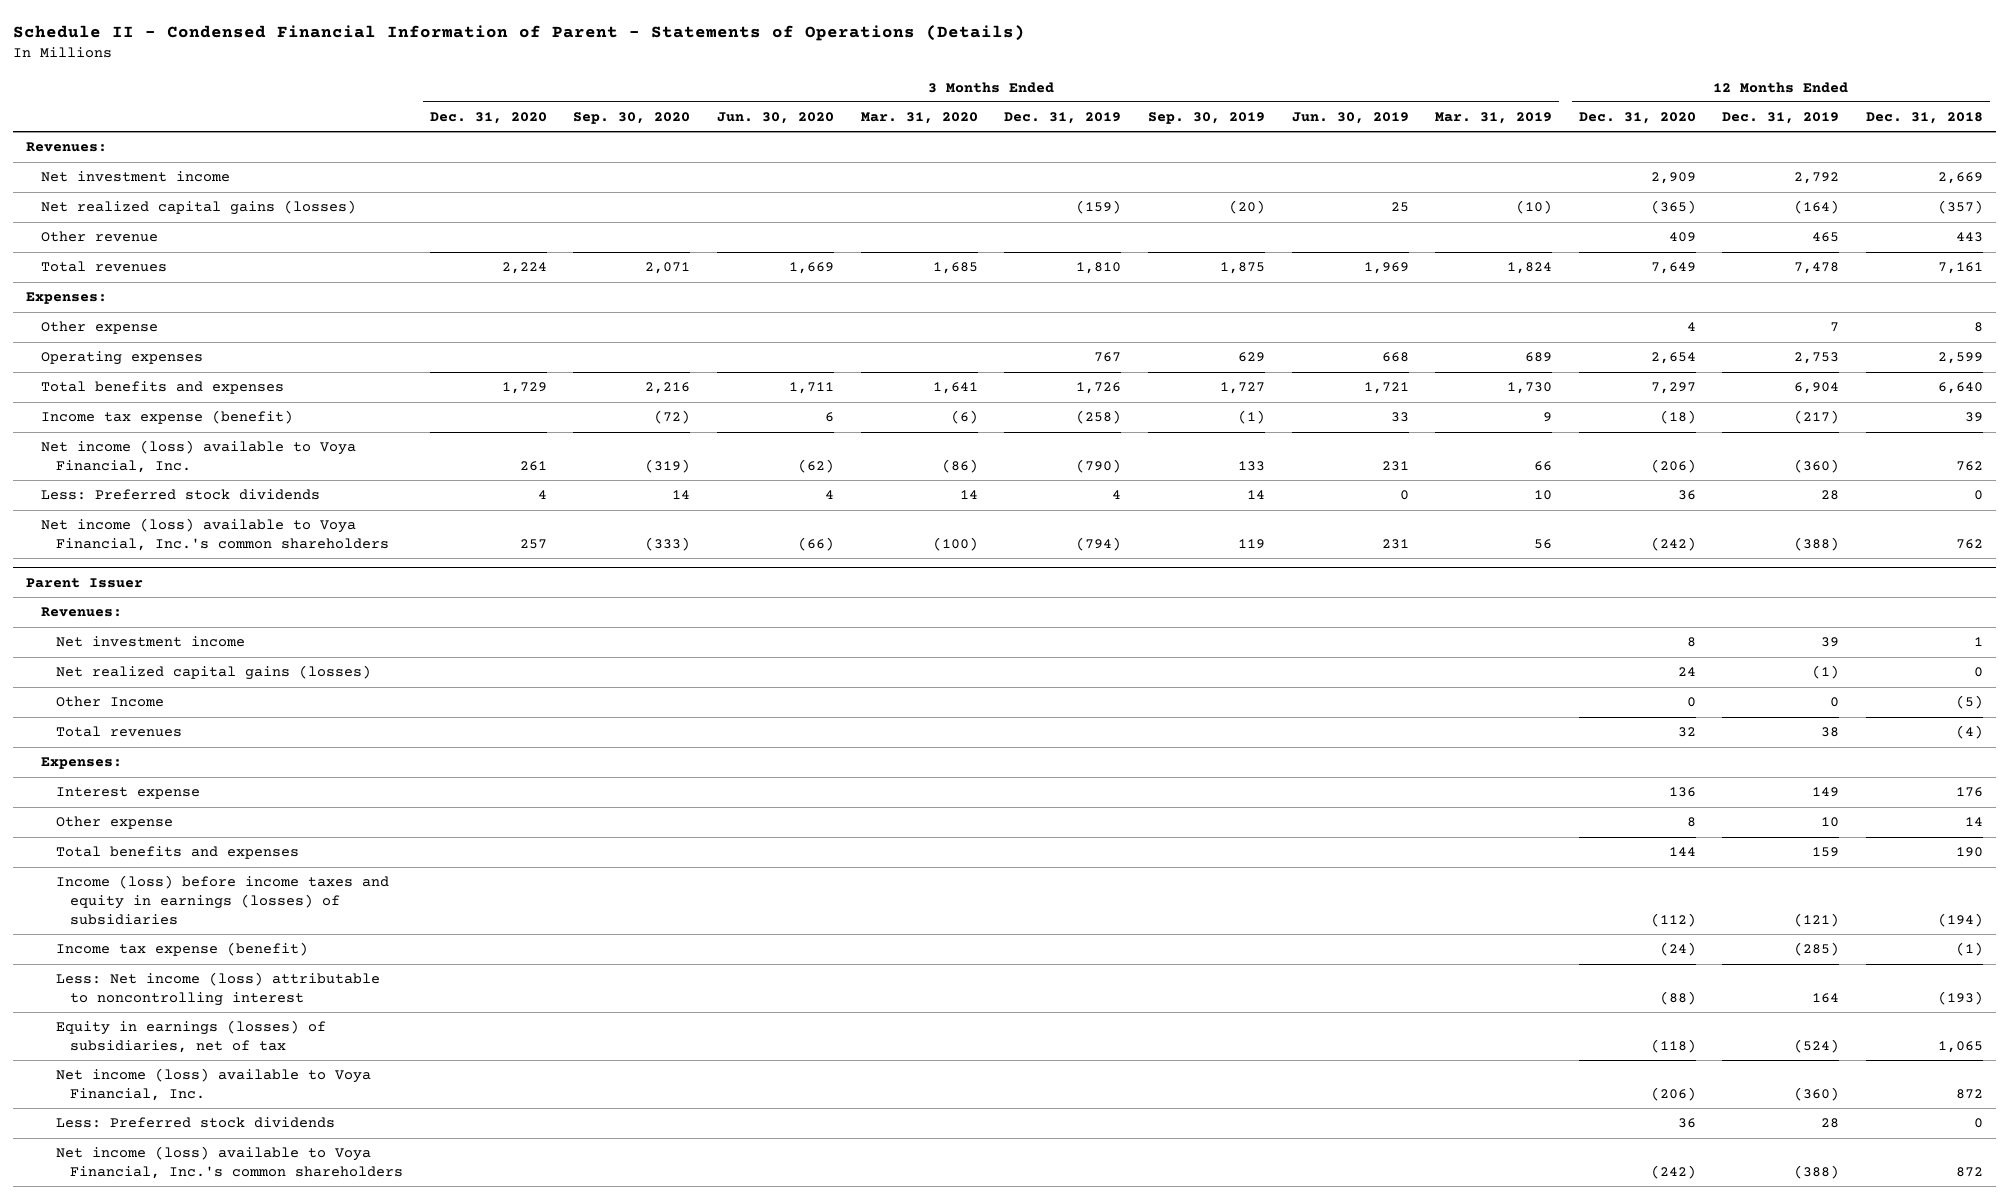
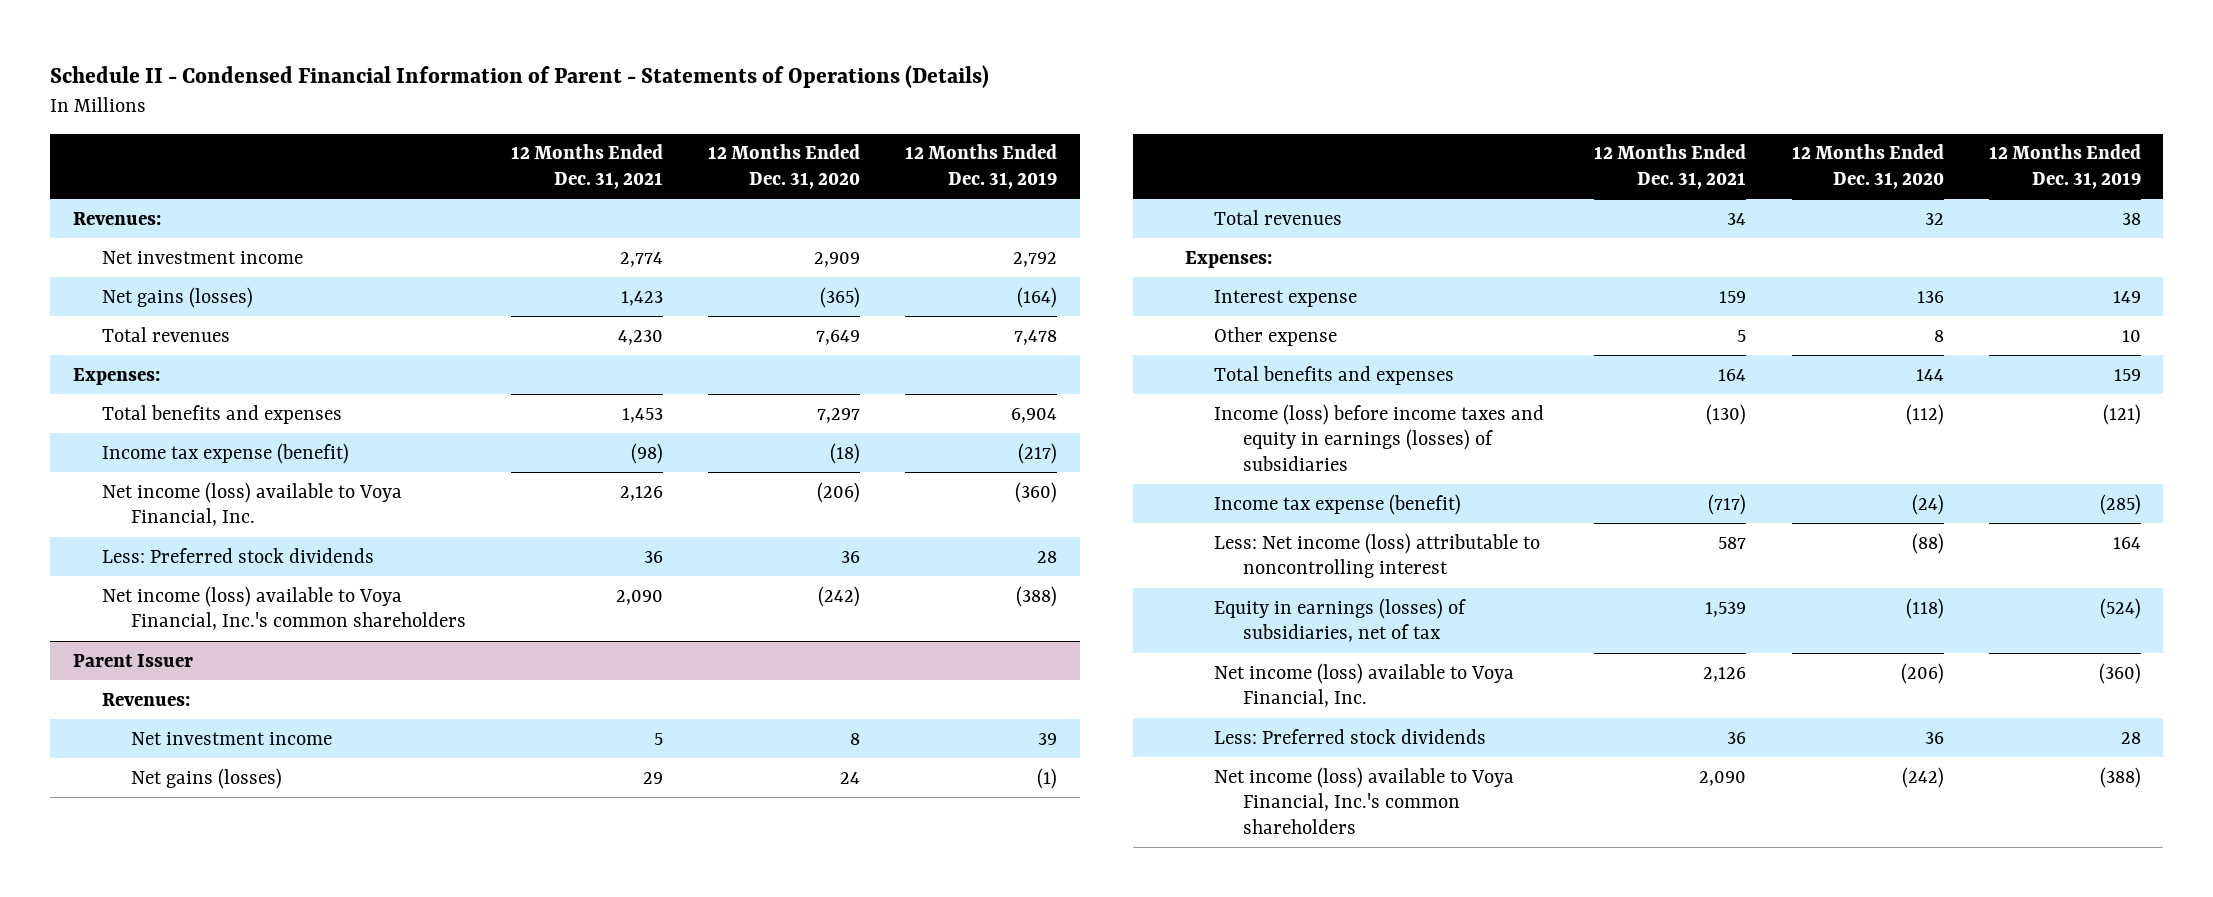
- | 3 Months Ended Dec. 31, 2020 | 3 Months Ended Sep. 30, 2020 | 3 Months Ended Jun. 30, 2020 | 3 Months Ended Mar. 31, 2020 | 3 Months Ended Dec. 31, 2019 | 3 Months Ended Sep. 30, 2019 | 3 Months Ended Jun. 30, 2019 | 3 Months Ended Mar. 31, 2019 | 12 Months Ended Dec. 31, 2020 | 12 Months Ended Dec. 31, 2019 | 12 Months Ended Dec. 31, 2018
+ | 12 Months Ended Dec. 31, 2021 | 12 Months Ended Dec. 31, 2020 | 12 Months Ended Dec. 31, 2019
- Net realized capital gains (losses) | | | | | (159) | (20) | 25 | (10) | (365) | (164) | (357)
- Other revenue | | | | | | | | | 409 | 465 | 443
+ Net gains (losses) | 1,423 | (365) | (164)
- Other expense | | | | | | | | | 4 | 7 | 8
- Operating expenses | | | | | 767 | 629 | 668 | 689 | 2,654 | 2,753 | 2,599
@ Parent Issuer
- Net realized capital gains (losses) | | | | | | | | | 24 | (1) | 0
- Other Income | | | | | | | | | 0 | 0 | (5)
+ Net gains (losses) | 29 | 24 | (1)

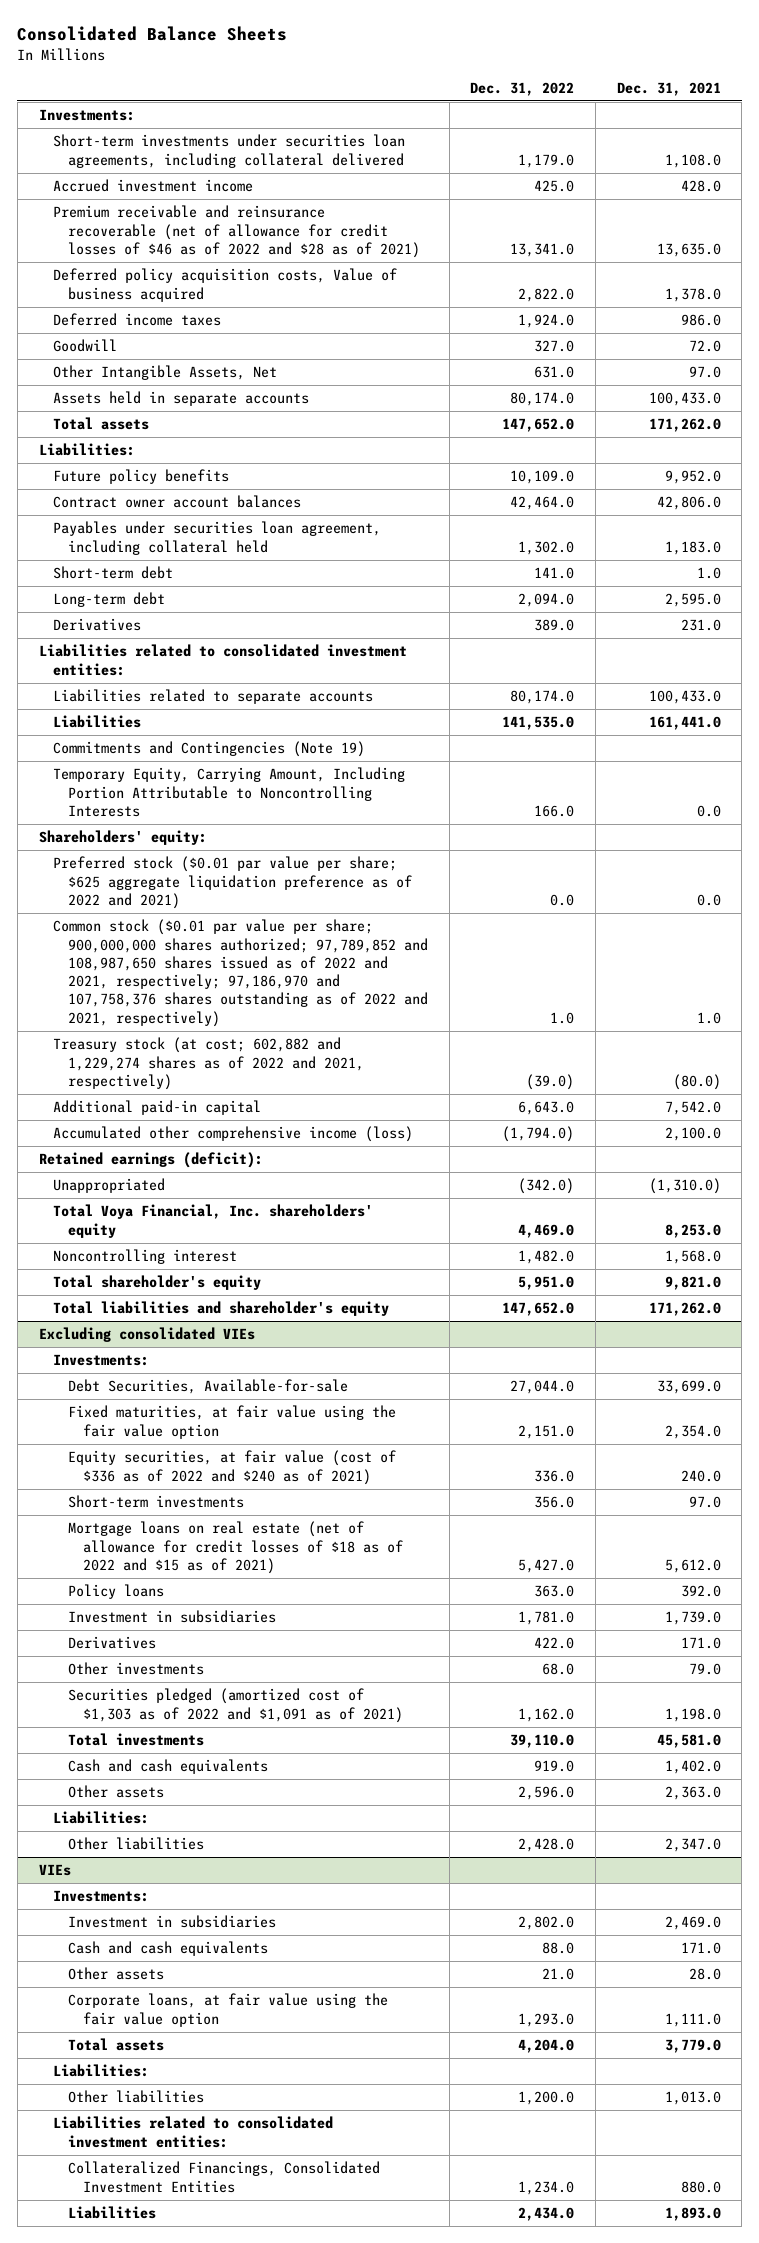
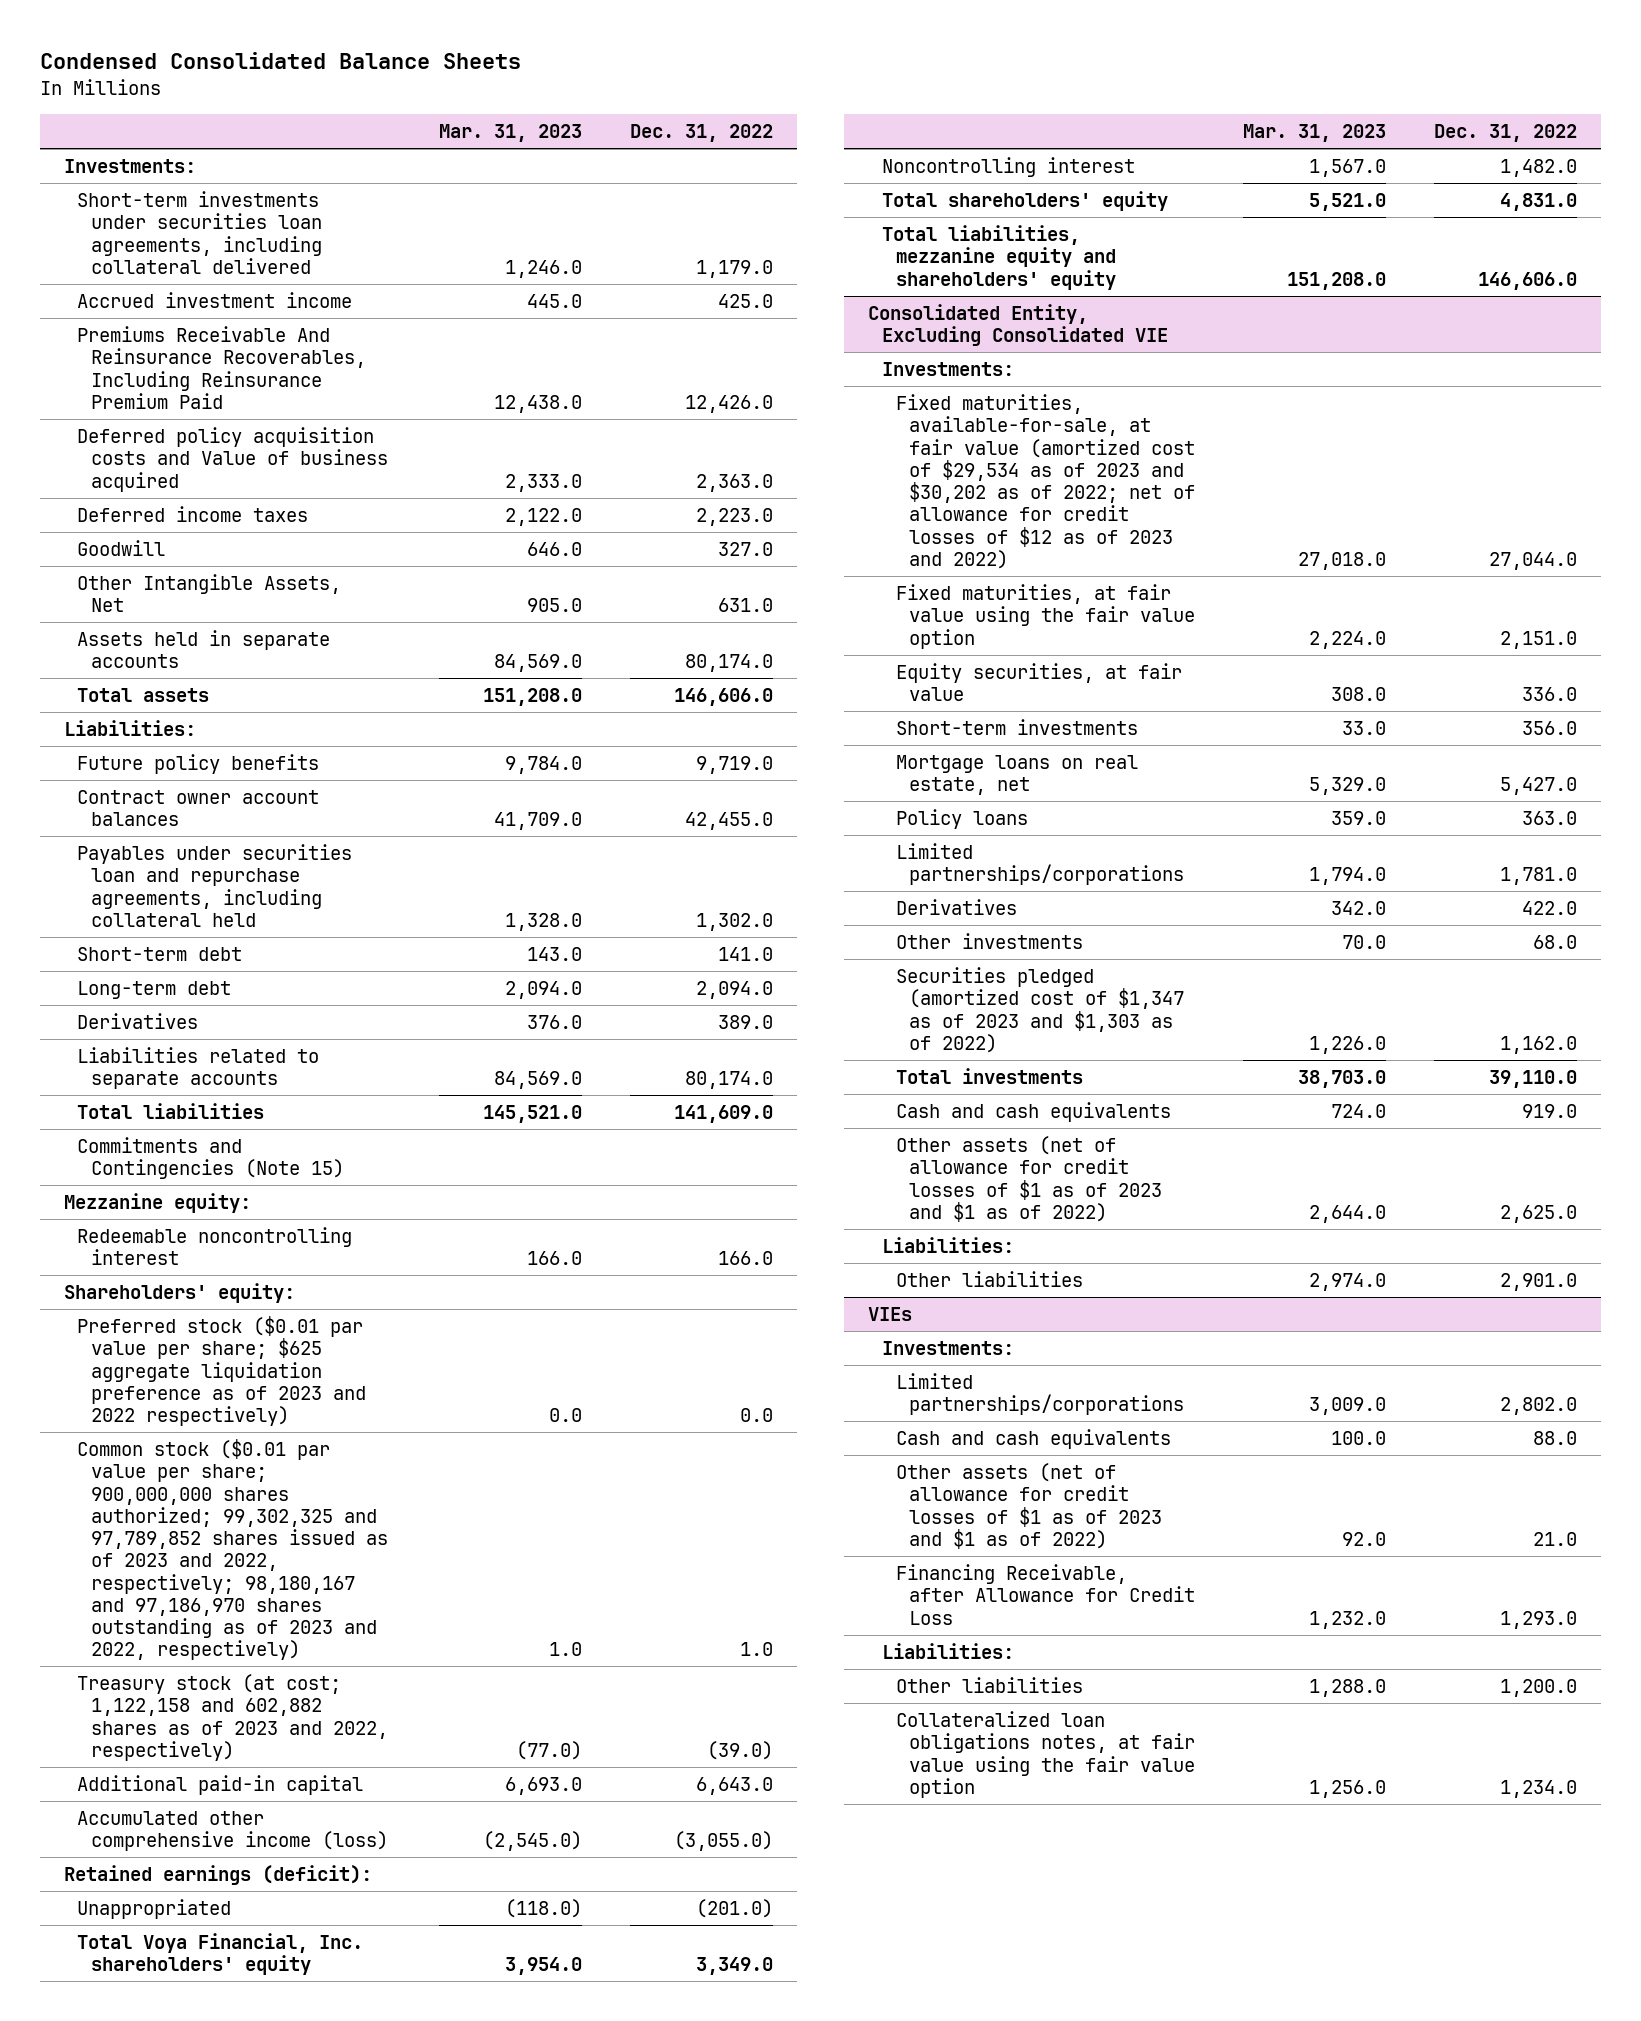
- Consolidated Balance Sheets
+ Condensed Consolidated Balance Sheets
- | Dec. 31, 2022 | Dec. 31, 2021
+ | Mar. 31, 2023 | Dec. 31, 2022
- Premium receivable and reinsurance recoverable (net of allowance for credit losses of $46 as of 2022 and $28 as of 2021) | 13,341.0 | 13,635.0
- Deferred policy acquisition costs, Value of business acquired | 2,822.0 | 1,378.0
- Deferred income taxes | 1,924.0 | 986.0
+ Premiums Receivable And Reinsurance Recoverables, Including Reinsurance Premium Paid | 12,438.0 | 12,426.0
+ Deferred policy acquisition costs and Value of business acquired | 2,333.0 | 2,363.0
+ Deferred income taxes | 2,122.0 | 2,223.0
- Total assets | 147,652.0 | 171,262.0
+ Total assets | 151,208.0 | 146,606.0
- Future policy benefits | 10,109.0 | 9,952.0
- Contract owner account balances | 42,464.0 | 42,806.0
- Payables under securities loan agreement, including collateral held | 1,302.0 | 1,183.0
+ Future policy benefits | 9,784.0 | 9,719.0
+ Contract owner account balances | 41,709.0 | 42,455.0
+ Payables under securities loan and repurchase agreements, including collateral held | 1,328.0 | 1,302.0
- Liabilities related to consolidated investment entities:
- Liabilities | 141,535.0 | 161,441.0
- Commitments and Contingencies (Note 19)
- Temporary Equity, Carrying Amount, Including Portion Attributable to Noncontrolling Interests | 166.0 | 0.0
+ Total liabilities | 145,521.0 | 141,609.0
+ Commitments and Contingencies (Note 15)
+ Mezzanine equity:
+ Redeemable noncontrolling interest | 166.0 | 166.0
- Preferred stock ($0.01 par value per share; $625 aggregate liquidation preference as of 2022 and 2021) | 0.0 | 0.0
- Common stock ($0.01 par value per share; 900,000,000 shares authorized; 97,789,852 and 108,987,650 shares issued as of 2022 and 2021, respectively; 97,186,970 and 107,758,376 shares outstanding as of 2022 and 2021, respectively) | 1.0 | 1.0
- Treasury stock (at cost; 602,882 and 1,229,274 shares as of 2022 and 2021, respectively) | (39.0) | (80.0)
+ Preferred stock ($0.01 par value per share; $625 aggregate liquidation preference as of 2023 and 2022 respectively) | 0.0 | 0.0
+ Common stock ($0.01 par value per share; 900,000,000 shares authorized; 99,302,325 and 97,789,852 shares issued as of 2023 and 2022, respectively; 98,180,167 and 97,186,970 shares outstanding as of 2023 and 2022, respectively) | 1.0 | 1.0
+ Treasury stock (at cost; 1,122,158 and 602,882 shares as of 2023 and 2022, respectively) | (77.0) | (39.0)
- Accumulated other comprehensive income (loss) | (1,794.0) | 2,100.0
+ Accumulated other comprehensive income (loss) | (2,545.0) | (3,055.0)
- Unappropriated | (342.0) | (1,310.0)
- Total Voya Financial, Inc. shareholders' equity | 4,469.0 | 8,253.0
+ Unappropriated | (118.0) | (201.0)
+ Total Voya Financial, Inc. shareholders' equity | 3,954.0 | 3,349.0
- Total shareholder's equity | 5,951.0 | 9,821.0
- Total liabilities and shareholder's equity | 147,652.0 | 171,262.0
- Excluding consolidated VIEs
+ Total shareholders' equity | 5,521.0 | 4,831.0
+ Total liabilities, mezzanine equity and shareholders' equity | 151,208.0 | 146,606.0
+ Consolidated Entity, Excluding Consolidated VIE
- Debt Securities, Available-for-sale | 27,044.0 | 33,699.0
+ Fixed maturities, available-for-sale, at fair value (amortized cost of $29,534 as of 2023 and $30,202 as of 2022; net of allowance for credit losses of $12 as of 2023 and 2022) | 27,018.0 | 27,044.0
- Equity securities, at fair value (cost of $336 as of 2022 and $240 as of 2021) | 336.0 | 240.0
+ Equity securities, at fair value | 308.0 | 336.0
- Mortgage loans on real estate (net of allowance for credit losses of $18 as of 2022 and $15 as of 2021) | 5,427.0 | 5,612.0
+ Mortgage loans on real estate, net | 5,329.0 | 5,427.0
- Investment in subsidiaries | 1,781.0 | 1,739.0
+ Limited partnerships/corporations | 1,794.0 | 1,781.0
- Securities pledged (amortized cost of $1,303 as of 2022 and $1,091 as of 2021) | 1,162.0 | 1,198.0
+ Securities pledged (amortized cost of $1,347 as of 2023 and $1,303 as of 2022) | 1,226.0 | 1,162.0
- Other assets | 2,596.0 | 2,363.0
+ Other assets (net of allowance for credit losses of $1 as of 2023 and $1 as of 2022) | 2,644.0 | 2,625.0
- Other liabilities | 2,428.0 | 2,347.0
+ Other liabilities | 2,974.0 | 2,901.0
@ VIEs
- Investment in subsidiaries | 2,802.0 | 2,469.0
+ Limited partnerships/corporations | 3,009.0 | 2,802.0
- Other assets | 21.0 | 28.0
- Corporate loans, at fair value using the fair value option | 1,293.0 | 1,111.0
- Total assets | 4,204.0 | 3,779.0
+ Other assets (net of allowance for credit losses of $1 as of 2023 and $1 as of 2022) | 92.0 | 21.0
+ Financing Receivable, after Allowance for Credit Loss | 1,232.0 | 1,293.0
- Liabilities related to consolidated investment entities:
- Collateralized Financings, Consolidated Investment Entities | 1,234.0 | 880.0
- Liabilities | 2,434.0 | 1,893.0
+ Collateralized loan obligations notes, at fair value using the fair value option | 1,256.0 | 1,234.0

